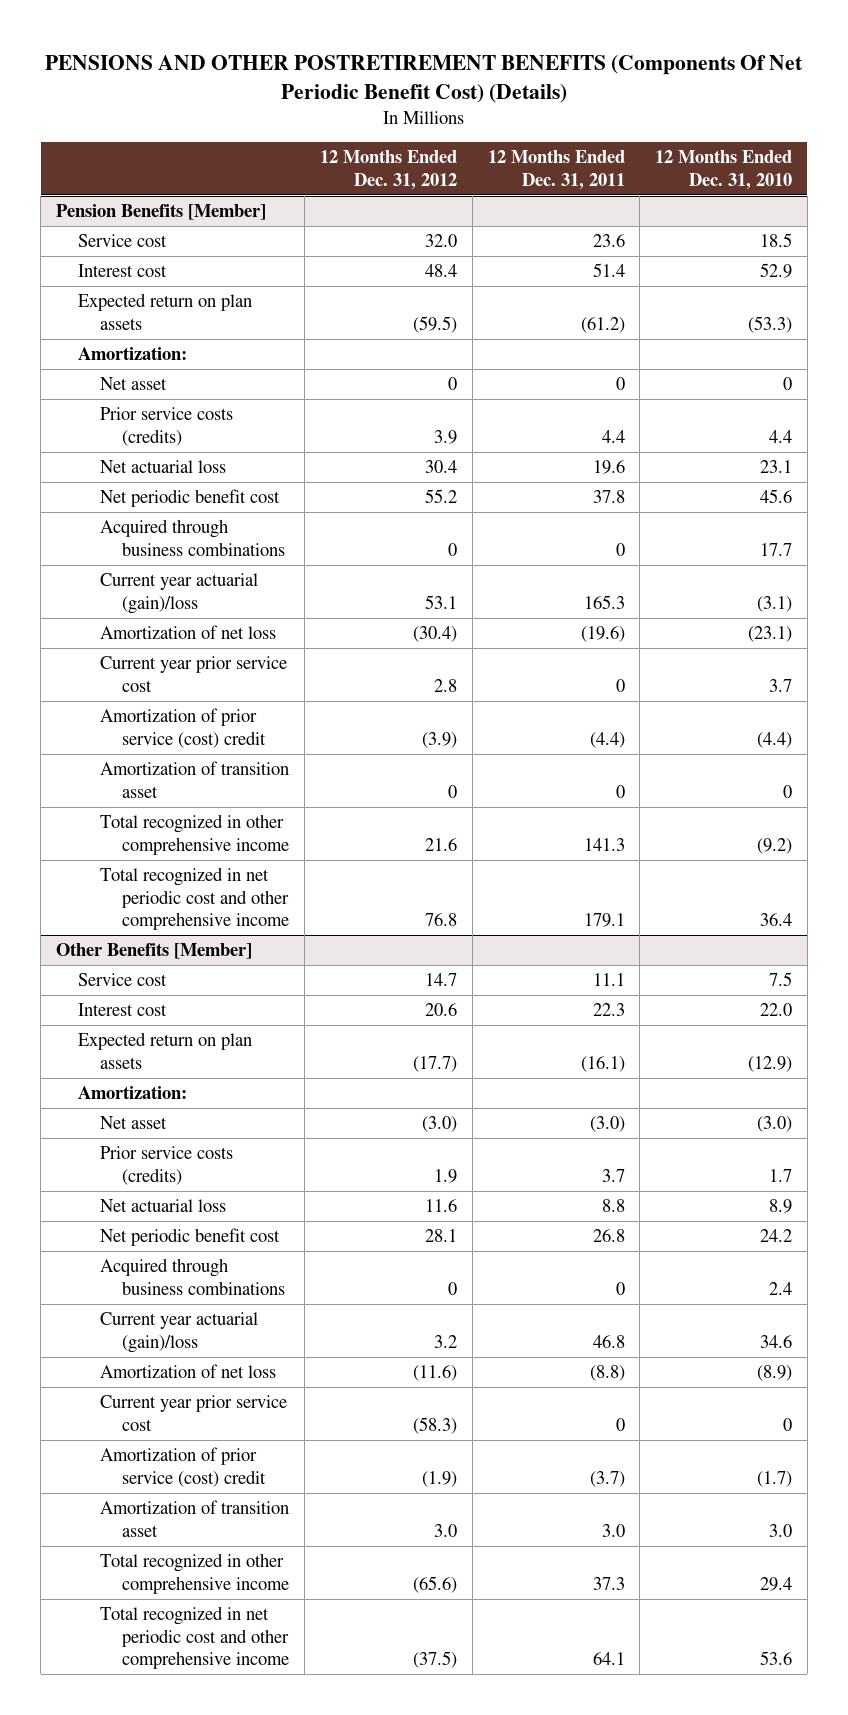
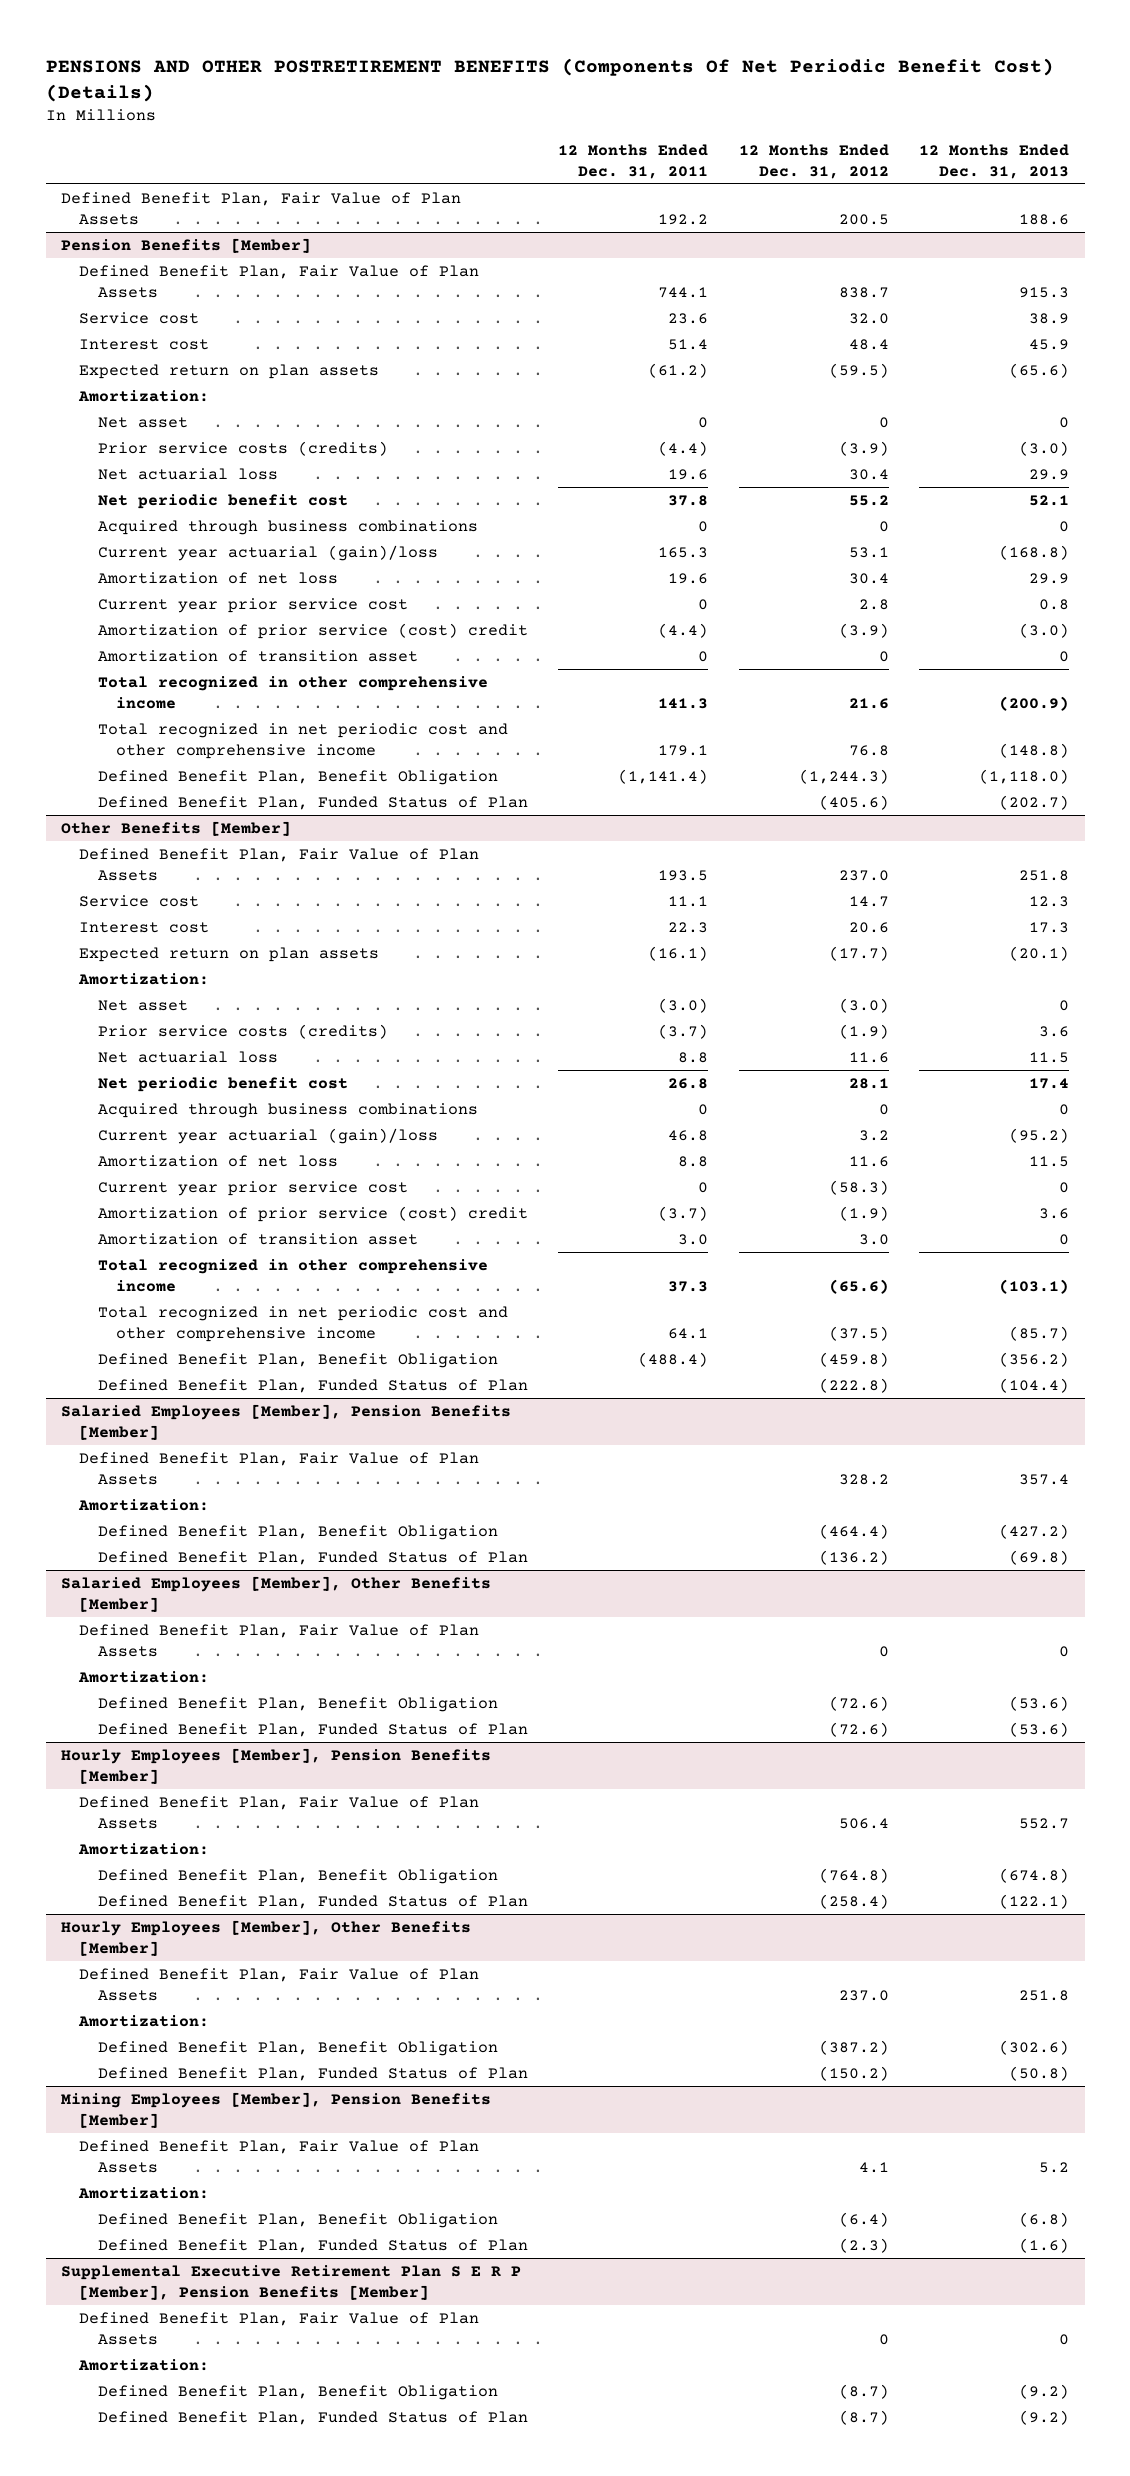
- | 12 Months Ended Dec. 31, 2012 | 12 Months Ended Dec. 31, 2011 | 12 Months Ended Dec. 31, 2010
+ | 12 Months Ended Dec. 31, 2011 | 12 Months Ended Dec. 31, 2012 | 12 Months Ended Dec. 31, 2013
+ Defined Benefit Plan, Fair Value of Plan Assets | 192.2 | 200.5 | 188.6
@ Pension Benefits [Member]
+ Defined Benefit Plan, Fair Value of Plan Assets | 744.1 | 838.7 | 915.3
- Prior service costs (credits) | 3.9 | 4.4 | 4.4
+ Prior service costs (credits) | (4.4) | (3.9) | (3.0)
- Amortization of net loss | (30.4) | (19.6) | (23.1)
+ Amortization of net loss | 19.6 | 30.4 | 29.9
+ Defined Benefit Plan, Benefit Obligation | (1,141.4) | (1,244.3) | (1,118.0)
+ Defined Benefit Plan, Funded Status of Plan | | (405.6) | (202.7)
@ Other Benefits [Member]
+ Defined Benefit Plan, Fair Value of Plan Assets | 193.5 | 237.0 | 251.8
- Prior service costs (credits) | 1.9 | 3.7 | 1.7
+ Prior service costs (credits) | (3.7) | (1.9) | 3.6
- Amortization of net loss | (11.6) | (8.8) | (8.9)
+ Amortization of net loss | 8.8 | 11.6 | 11.5
+ Defined Benefit Plan, Benefit Obligation | (488.4) | (459.8) | (356.2)
+ Defined Benefit Plan, Funded Status of Plan | | (222.8) | (104.4)
+ Salaried Employees [Member], Pension Benefits [Member]
+ Defined Benefit Plan, Fair Value of Plan Assets | | 328.2 | 357.4
+ Amortization:
+ Defined Benefit Plan, Benefit Obligation | | (464.4) | (427.2)
+ Defined Benefit Plan, Funded Status of Plan | | (136.2) | (69.8)
+ Salaried Employees [Member], Other Benefits [Member]
+ Defined Benefit Plan, Fair Value of Plan Assets | | 0 | 0
+ Amortization:
+ Defined Benefit Plan, Benefit Obligation | | (72.6) | (53.6)
+ Defined Benefit Plan, Funded Status of Plan | | (72.6) | (53.6)
+ Hourly Employees [Member], Pension Benefits [Member]
+ Defined Benefit Plan, Fair Value of Plan Assets | | 506.4 | 552.7
+ Amortization:
+ Defined Benefit Plan, Benefit Obligation | | (764.8) | (674.8)
+ Defined Benefit Plan, Funded Status of Plan | | (258.4) | (122.1)
+ Hourly Employees [Member], Other Benefits [Member]
+ Defined Benefit Plan, Fair Value of Plan Assets | | 237.0 | 251.8
+ Amortization:
+ Defined Benefit Plan, Benefit Obligation | | (387.2) | (302.6)
+ Defined Benefit Plan, Funded Status of Plan | | (150.2) | (50.8)
+ Mining Employees [Member], Pension Benefits [Member]
+ Defined Benefit Plan, Fair Value of Plan Assets | | 4.1 | 5.2
+ Amortization:
+ Defined Benefit Plan, Benefit Obligation | | (6.4) | (6.8)
+ Defined Benefit Plan, Funded Status of Plan | | (2.3) | (1.6)
+ Supplemental Executive Retirement Plan S E R P [Member], Pension Benefits [Member]
+ Defined Benefit Plan, Fair Value of Plan Assets | | 0 | 0
+ Amortization:
+ Defined Benefit Plan, Benefit Obligation | | (8.7) | (9.2)
+ Defined Benefit Plan, Funded Status of Plan | | (8.7) | (9.2)

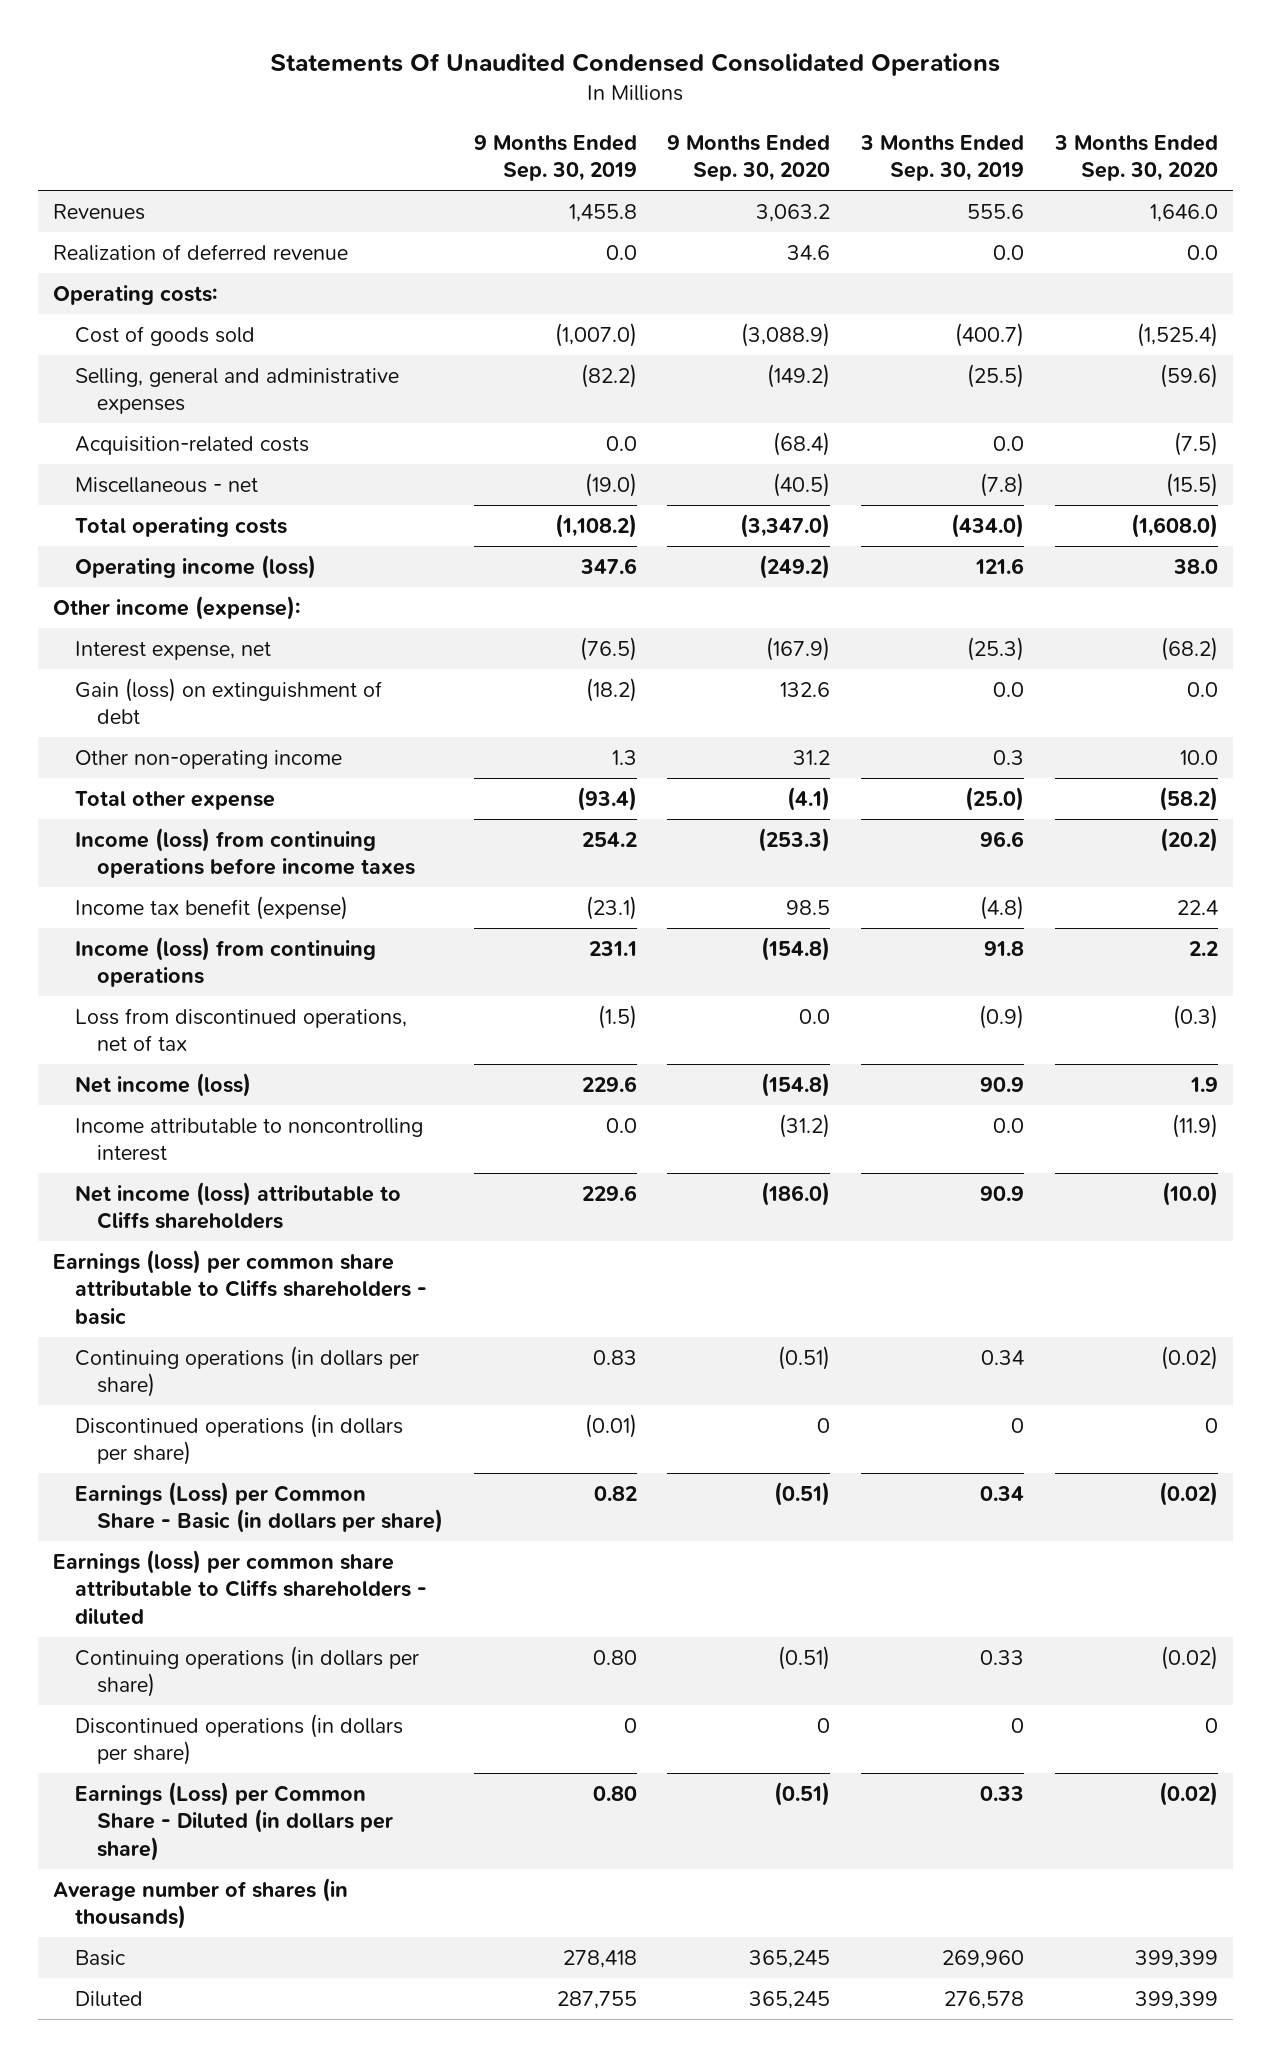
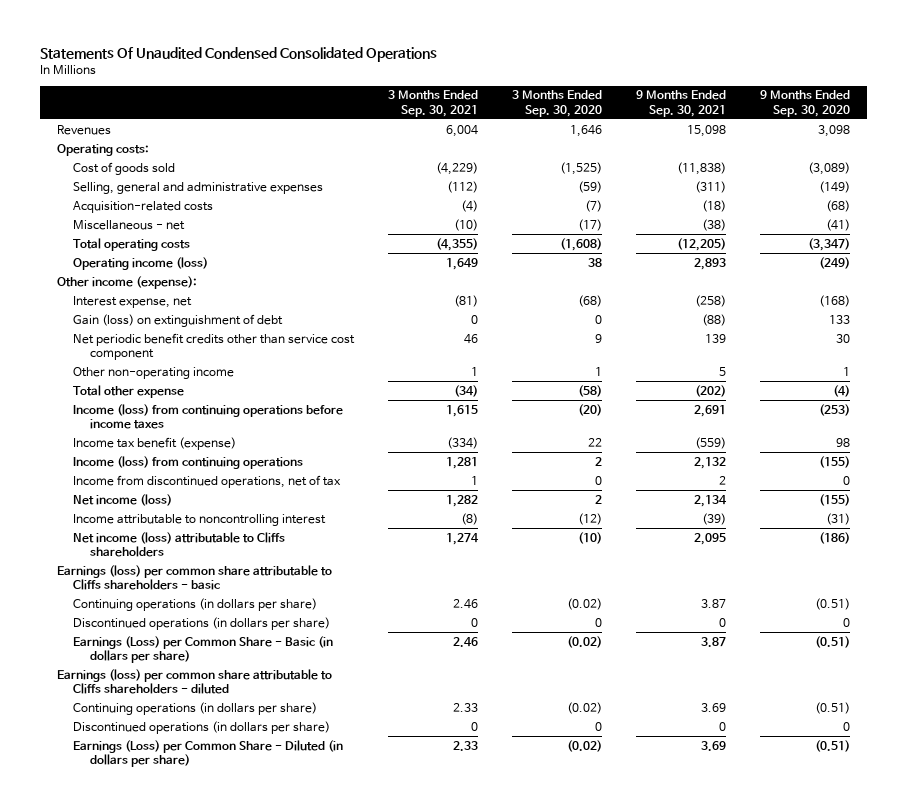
- | 9 Months Ended Sep. 30, 2019 | 9 Months Ended Sep. 30, 2020 | 3 Months Ended Sep. 30, 2019 | 3 Months Ended Sep. 30, 2020
+ | 3 Months Ended Sep. 30, 2021 | 3 Months Ended Sep. 30, 2020 | 9 Months Ended Sep. 30, 2021 | 9 Months Ended Sep. 30, 2020
- Revenues | 1,455.8 | 3,063.2 | 555.6 | 1,646.0
- Realization of deferred revenue | 0.0 | 34.6 | 0.0 | 0.0
+ Revenues | 6,004 | 1,646 | 15,098 | 3,098
- Cost of goods sold | (1,007.0) | (3,088.9) | (400.7) | (1,525.4)
- Selling, general and administrative expenses | (82.2) | (149.2) | (25.5) | (59.6)
- Acquisition-related costs | 0.0 | (68.4) | 0.0 | (7.5)
- Miscellaneous - net | (19.0) | (40.5) | (7.8) | (15.5)
- Total operating costs | (1,108.2) | (3,347.0) | (434.0) | (1,608.0)
- Operating income (loss) | 347.6 | (249.2) | 121.6 | 38.0
+ Cost of goods sold | (4,229) | (1,525) | (11,838) | (3,089)
+ Selling, general and administrative expenses | (112) | (59) | (311) | (149)
+ Acquisition-related costs | (4) | (7) | (18) | (68)
+ Miscellaneous - net | (10) | (17) | (38) | (41)
+ Total operating costs | (4,355) | (1,608) | (12,205) | (3,347)
+ Operating income (loss) | 1,649 | 38 | 2,893 | (249)
- Interest expense, net | (76.5) | (167.9) | (25.3) | (68.2)
- Gain (loss) on extinguishment of debt | (18.2) | 132.6 | 0.0 | 0.0
- Other non-operating income | 1.3 | 31.2 | 0.3 | 10.0
- Total other expense | (93.4) | (4.1) | (25.0) | (58.2)
- Income (loss) from continuing operations before income taxes | 254.2 | (253.3) | 96.6 | (20.2)
- Income tax benefit (expense) | (23.1) | 98.5 | (4.8) | 22.4
- Income (loss) from continuing operations | 231.1 | (154.8) | 91.8 | 2.2
- Loss from discontinued operations, net of tax | (1.5) | 0.0 | (0.9) | (0.3)
- Net income (loss) | 229.6 | (154.8) | 90.9 | 1.9
- Income attributable to noncontrolling interest | 0.0 | (31.2) | 0.0 | (11.9)
- Net income (loss) attributable to Cliffs shareholders | 229.6 | (186.0) | 90.9 | (10.0)
+ Interest expense, net | (81) | (68) | (258) | (168)
+ Gain (loss) on extinguishment of debt | 0 | 0 | (88) | 133
+ Net periodic benefit credits other than service cost component | 46 | 9 | 139 | 30
+ Other non-operating income | 1 | 1 | 5 | 1
+ Total other expense | (34) | (58) | (202) | (4)
+ Income (loss) from continuing operations before income taxes | 1,615 | (20) | 2,691 | (253)
+ Income tax benefit (expense) | (334) | 22 | (559) | 98
+ Income (loss) from continuing operations | 1,281 | 2 | 2,132 | (155)
+ Income from discontinued operations, net of tax | 1 | 0 | 2 | 0
+ Net income (loss) | 1,282 | 2 | 2,134 | (155)
+ Income attributable to noncontrolling interest | (8) | (12) | (39) | (31)
+ Net income (loss) attributable to Cliffs shareholders | 1,274 | (10) | 2,095 | (186)
- Average number of shares (in thousands)
- Basic | 278,418 | 365,245 | 269,960 | 399,399
- Diluted | 287,755 | 365,245 | 276,578 | 399,399

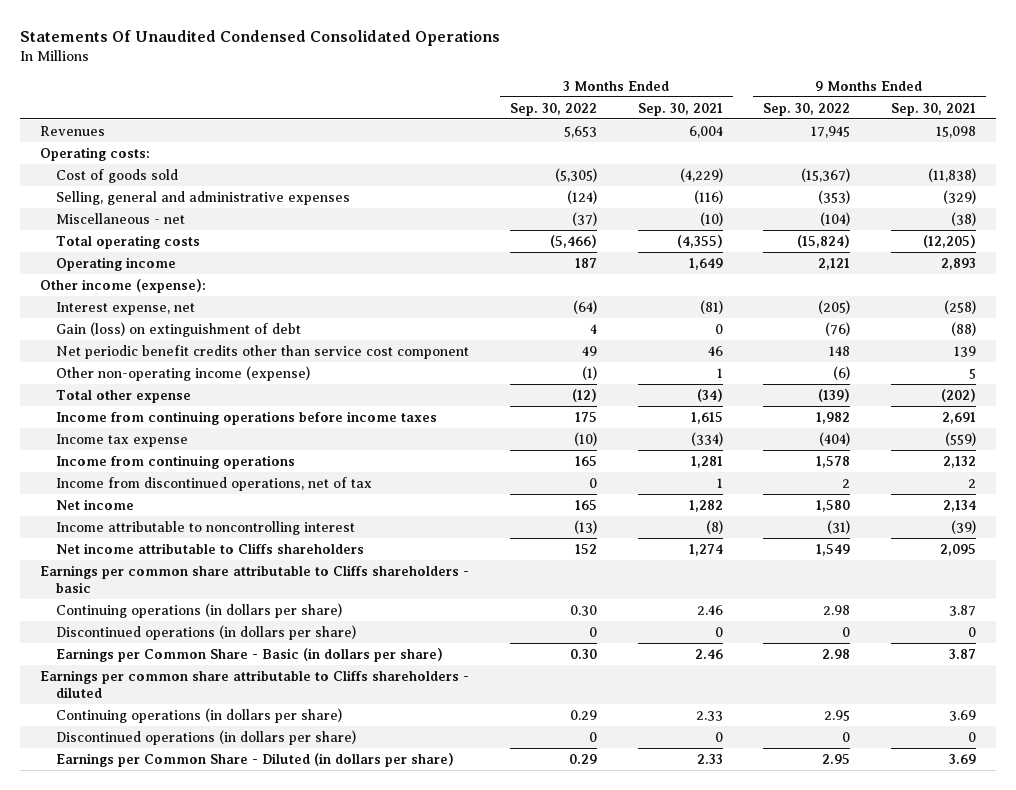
- | 3 Months Ended Sep. 30, 2021 | 3 Months Ended Sep. 30, 2020 | 9 Months Ended Sep. 30, 2021 | 9 Months Ended Sep. 30, 2020
+ | 3 Months Ended Sep. 30, 2022 | 3 Months Ended Sep. 30, 2021 | 9 Months Ended Sep. 30, 2022 | 9 Months Ended Sep. 30, 2021
- Selling, general and administrative expenses | (112) | (59) | (311) | (149)
- Acquisition-related costs | (4) | (7) | (18) | (68)
+ Selling, general and administrative expenses | (124) | (116) | (353) | (329)
- Operating income (loss) | 1,649 | 38 | 2,893 | (249)
+ Operating income | 187 | 1,649 | 2,121 | 2,893
- Other non-operating income | 1 | 1 | 5 | 1
+ Other non-operating income (expense) | (1) | 1 | (6) | 5
- Income (loss) from continuing operations before income taxes | 1,615 | (20) | 2,691 | (253)
- Income tax benefit (expense) | (334) | 22 | (559) | 98
- Income (loss) from continuing operations | 1,281 | 2 | 2,132 | (155)
+ Income from continuing operations before income taxes | 175 | 1,615 | 1,982 | 2,691
+ Income tax expense | (10) | (334) | (404) | (559)
+ Income from continuing operations | 165 | 1,281 | 1,578 | 2,132
- Net income (loss) | 1,282 | 2 | 2,134 | (155)
+ Net income | 165 | 1,282 | 1,580 | 2,134
- Net income (loss) attributable to Cliffs shareholders | 1,274 | (10) | 2,095 | (186)
- Earnings (loss) per common share attributable to Cliffs shareholders - basic
+ Net income attributable to Cliffs shareholders | 152 | 1,274 | 1,549 | 2,095
+ Earnings per common share attributable to Cliffs shareholders - basic
- Earnings (Loss) per Common Share - Basic (in dollars per share) | 2.46 | (0.02) | 3.87 | (0.51)
- Earnings (loss) per common share attributable to Cliffs shareholders - diluted
+ Earnings per Common Share - Basic (in dollars per share) | 0.30 | 2.46 | 2.98 | 3.87
+ Earnings per common share attributable to Cliffs shareholders - diluted
- Earnings (Loss) per Common Share - Diluted (in dollars per share) | 2.33 | (0.02) | 3.69 | (0.51)
+ Earnings per Common Share - Diluted (in dollars per share) | 0.29 | 2.33 | 2.95 | 3.69

